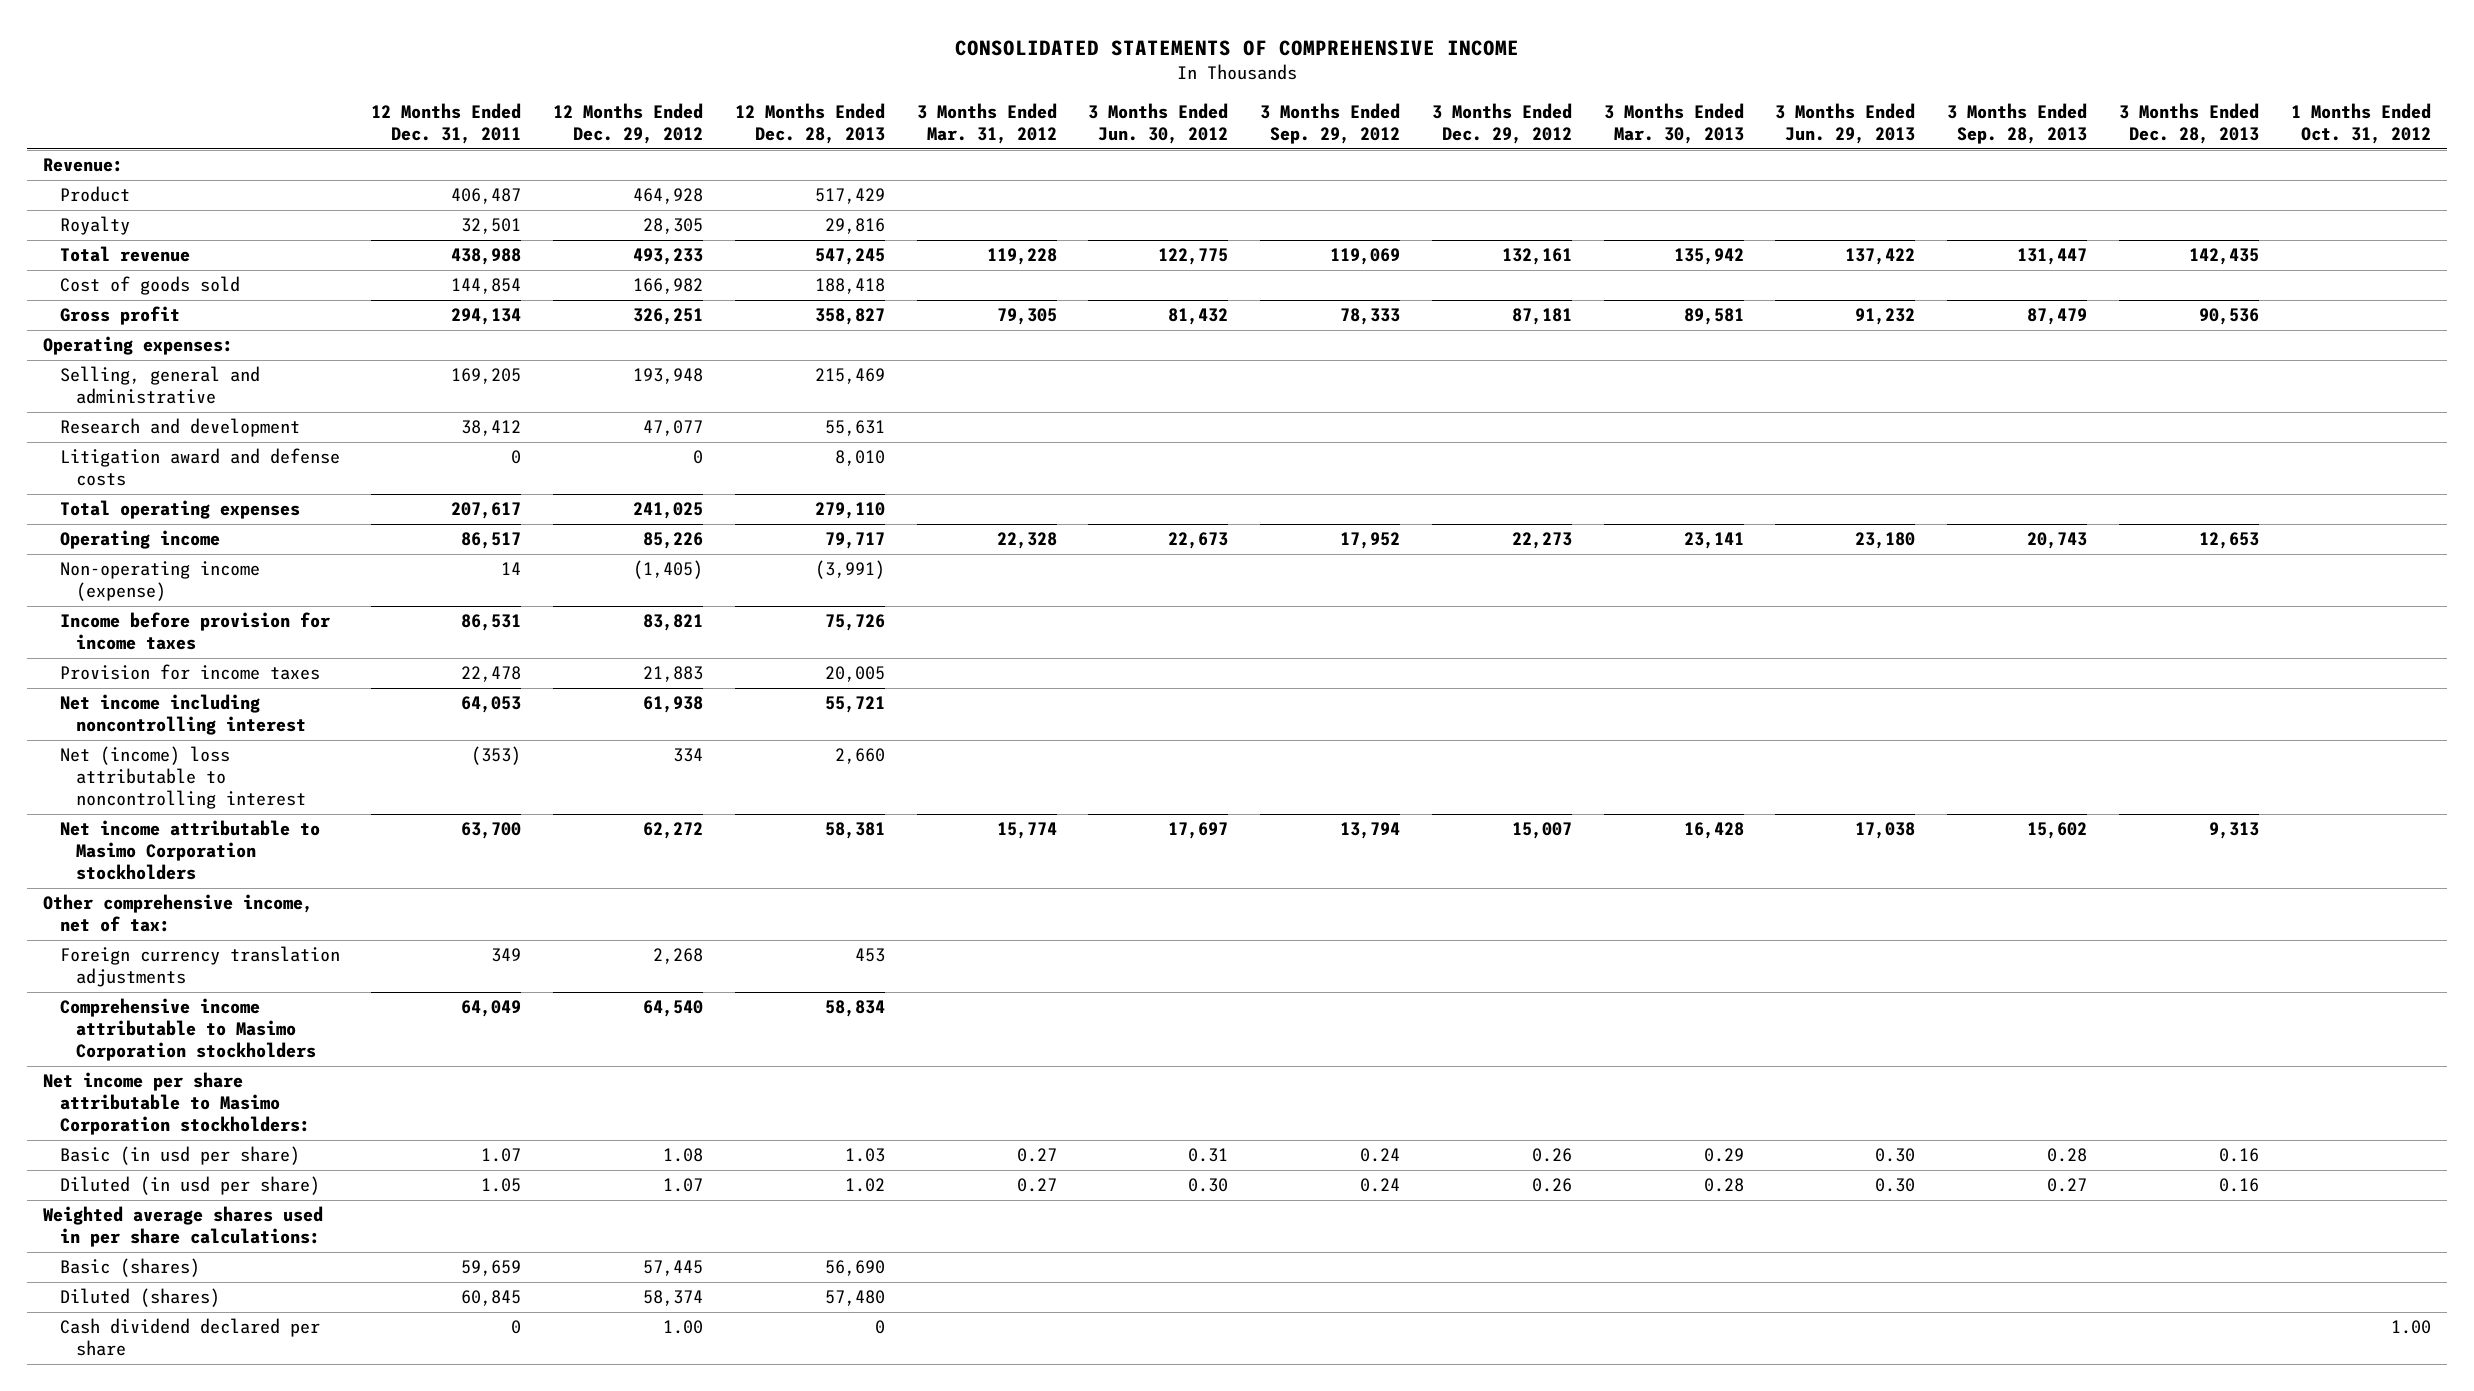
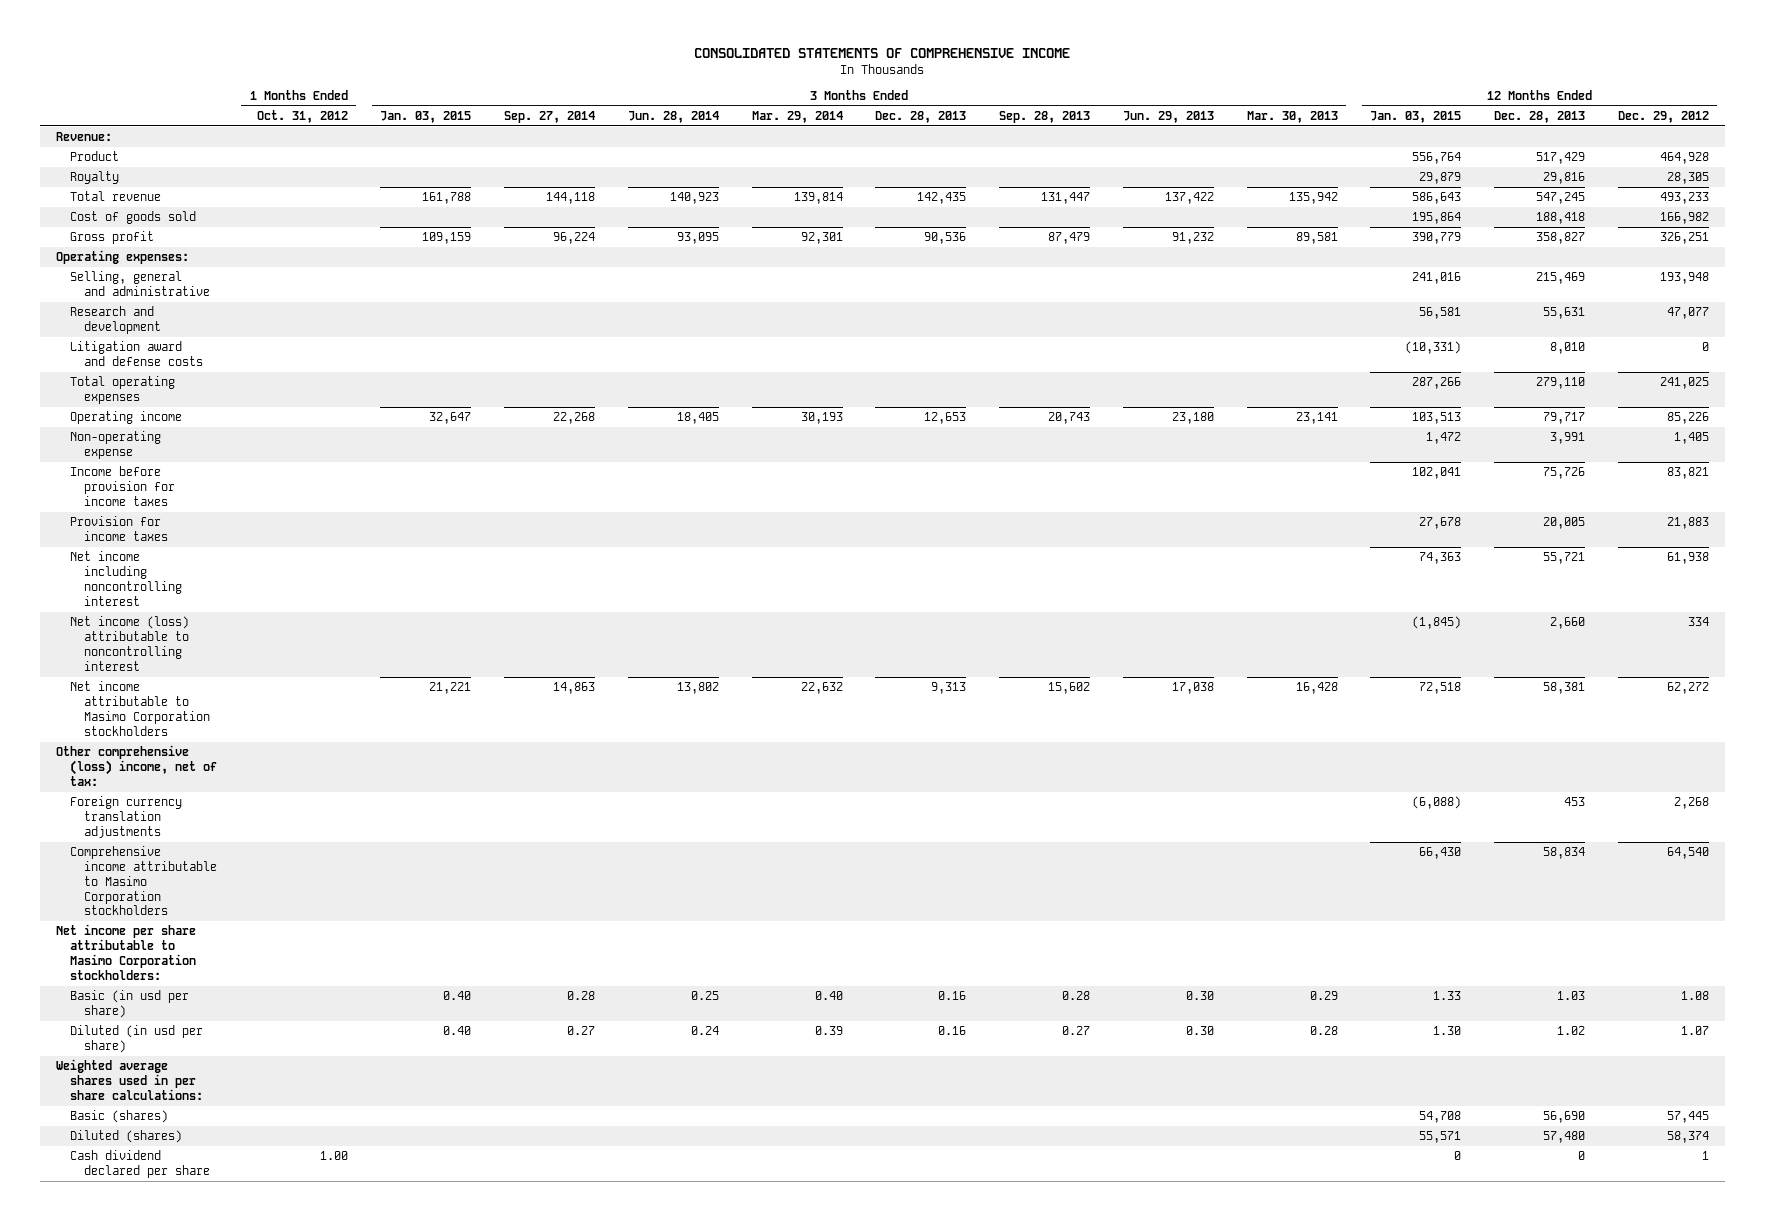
- | 12 Months Ended Dec. 31, 2011 | 12 Months Ended Dec. 29, 2012 | 12 Months Ended Dec. 28, 2013 | 3 Months Ended Mar. 31, 2012 | 3 Months Ended Jun. 30, 2012 | 3 Months Ended Sep. 29, 2012 | 3 Months Ended Dec. 29, 2012 | 3 Months Ended Mar. 30, 2013 | 3 Months Ended Jun. 29, 2013 | 3 Months Ended Sep. 28, 2013 | 3 Months Ended Dec. 28, 2013 | 1 Months Ended Oct. 31, 2012
+ | 1 Months Ended Oct. 31, 2012 | 3 Months Ended Jan. 03, 2015 | 3 Months Ended Sep. 27, 2014 | 3 Months Ended Jun. 28, 2014 | 3 Months Ended Mar. 29, 2014 | 3 Months Ended Dec. 28, 2013 | 3 Months Ended Sep. 28, 2013 | 3 Months Ended Jun. 29, 2013 | 3 Months Ended Mar. 30, 2013 | 12 Months Ended Jan. 03, 2015 | 12 Months Ended Dec. 28, 2013 | 12 Months Ended Dec. 29, 2012
- Non-operating income (expense) | 14 | (1,405) | (3,991) | | | | | | | | |
+ Non-operating expense | | | | | | | | | | 1,472 | 3,991 | 1,405
- Net (income) loss attributable to noncontrolling interest | (353) | 334 | 2,660 | | | | | | | | |
+ Net income (loss) attributable to noncontrolling interest | | | | | | | | | | (1,845) | 2,660 | 334
- Other comprehensive income, net of tax:
+ Other comprehensive (loss) income, net of tax:
- Cash dividend declared per share | 0 | 1.00 | 0 | | | | | | | | | 1.00
+ Cash dividend declared per share | 1.00 | | | | | | | | | 0 | 0 | 1

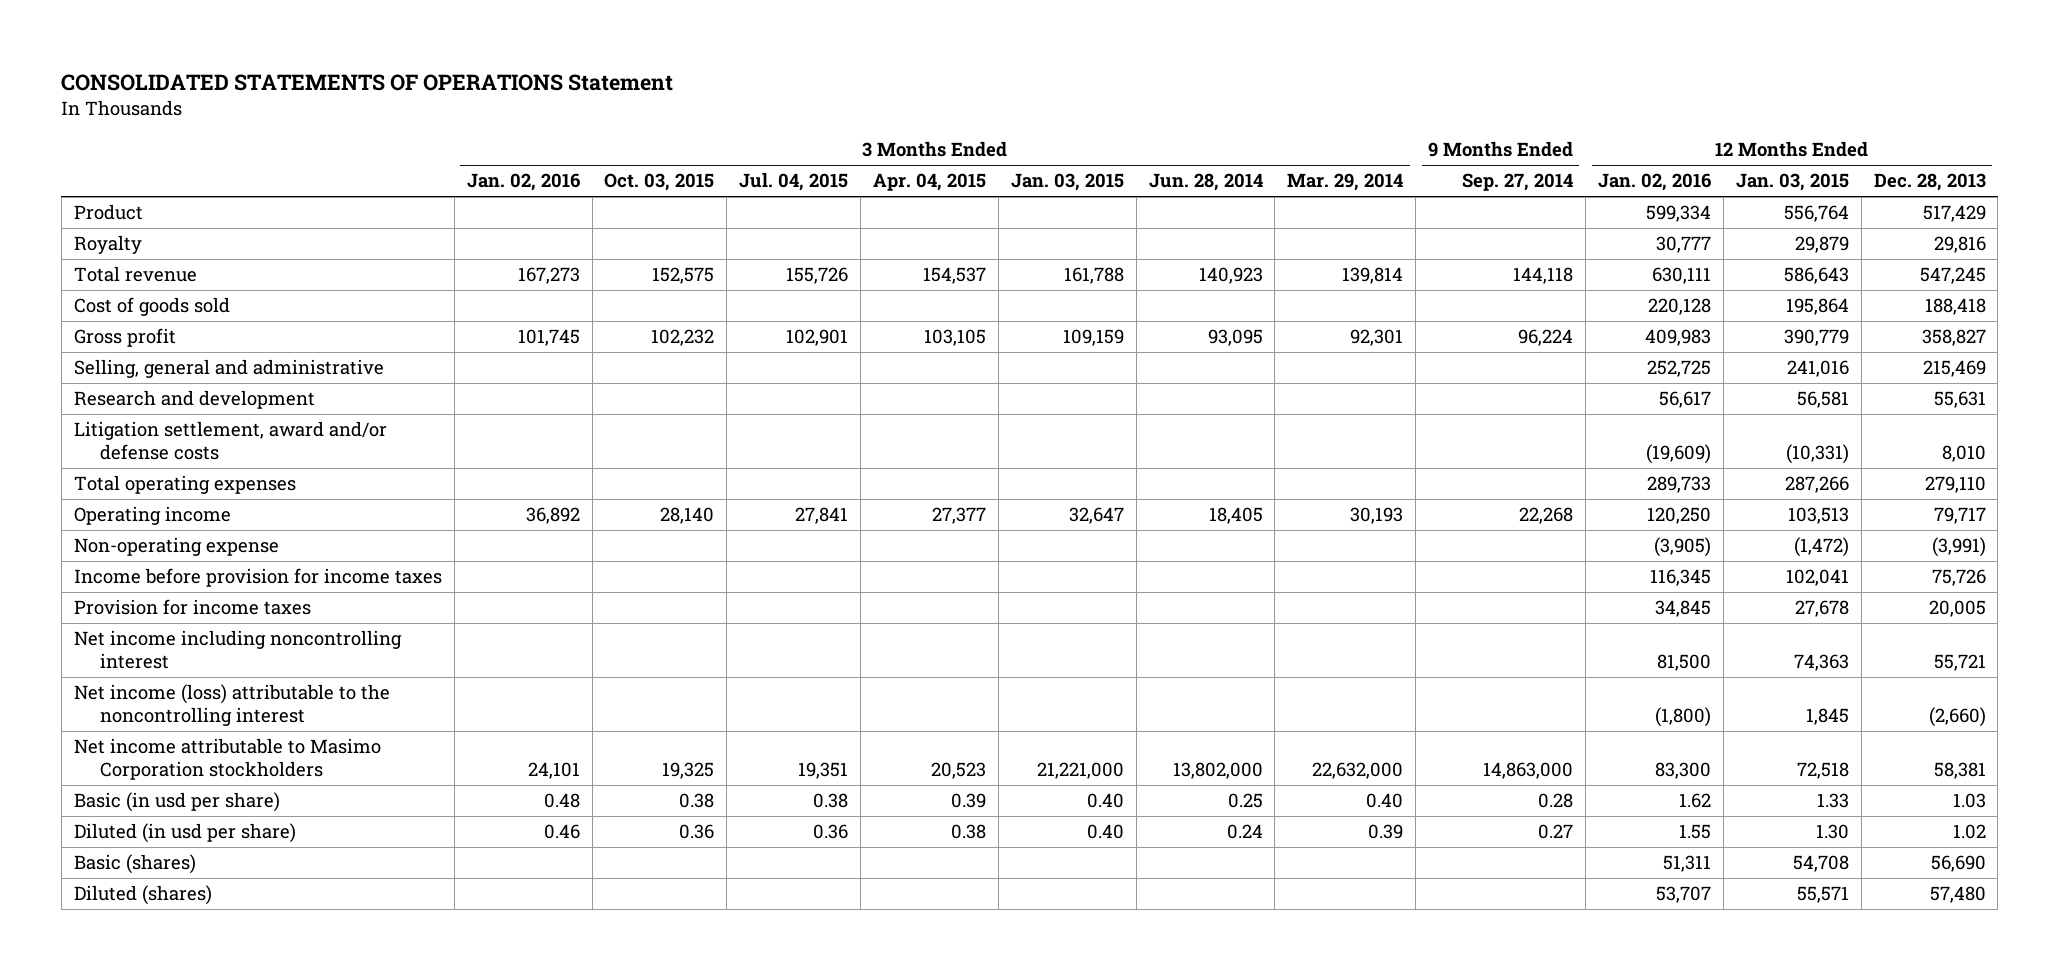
- CONSOLIDATED STATEMENTS OF COMPREHENSIVE INCOME
+ CONSOLIDATED STATEMENTS OF OPERATIONS Statement
- | 1 Months Ended Oct. 31, 2012 | 3 Months Ended Jan. 03, 2015 | 3 Months Ended Sep. 27, 2014 | 3 Months Ended Jun. 28, 2014 | 3 Months Ended Mar. 29, 2014 | 3 Months Ended Dec. 28, 2013 | 3 Months Ended Sep. 28, 2013 | 3 Months Ended Jun. 29, 2013 | 3 Months Ended Mar. 30, 2013 | 12 Months Ended Jan. 03, 2015 | 12 Months Ended Dec. 28, 2013 | 12 Months Ended Dec. 29, 2012
+ | 3 Months Ended Jan. 02, 2016 | 3 Months Ended Oct. 03, 2015 | 3 Months Ended Jul. 04, 2015 | 3 Months Ended Apr. 04, 2015 | 3 Months Ended Jan. 03, 2015 | 3 Months Ended Jun. 28, 2014 | 3 Months Ended Mar. 29, 2014 | 9 Months Ended Sep. 27, 2014 | 12 Months Ended Jan. 02, 2016 | 12 Months Ended Jan. 03, 2015 | 12 Months Ended Dec. 28, 2013
- Revenue:
- Operating expenses:
- Litigation award and defense costs | | | | | | | | | | (10,331) | 8,010 | 0
+ Litigation settlement, award and/or defense costs | | | | | | | | | (19,609) | (10,331) | 8,010
- Non-operating expense | | | | | | | | | | 1,472 | 3,991 | 1,405
+ Non-operating expense | | | | | | | | | (3,905) | (1,472) | (3,991)
- Net income (loss) attributable to noncontrolling interest | | | | | | | | | | (1,845) | 2,660 | 334
- Net income attributable to Masimo Corporation stockholders | | 21,221 | 14,863 | 13,802 | 22,632 | 9,313 | 15,602 | 17,038 | 16,428 | 72,518 | 58,381 | 62,272
- Other comprehensive (loss) income, net of tax:
- Foreign currency translation adjustments | | | | | | | | | | (6,088) | 453 | 2,268
- Comprehensive income attributable to Masimo Corporation stockholders | | | | | | | | | | 66,430 | 58,834 | 64,540
- Net income per share attributable to Masimo Corporation stockholders:
+ Net income (loss) attributable to the noncontrolling interest | | | | | | | | | (1,800) | 1,845 | (2,660)
+ Net income attributable to Masimo Corporation stockholders | 24,101 | 19,325 | 19,351 | 20,523 | 21,221,000 | 13,802,000 | 22,632,000 | 14,863,000 | 83,300 | 72,518 | 58,381
- Weighted average shares used in per share calculations:
- Cash dividend declared per share | 1.00 | | | | | | | | | 0 | 0 | 1

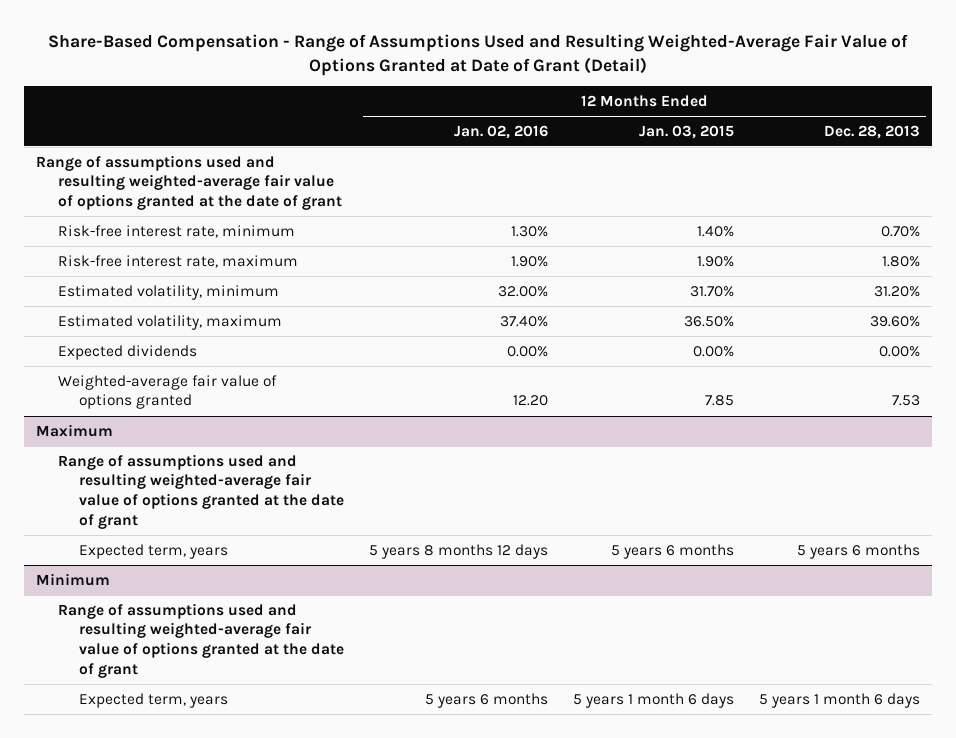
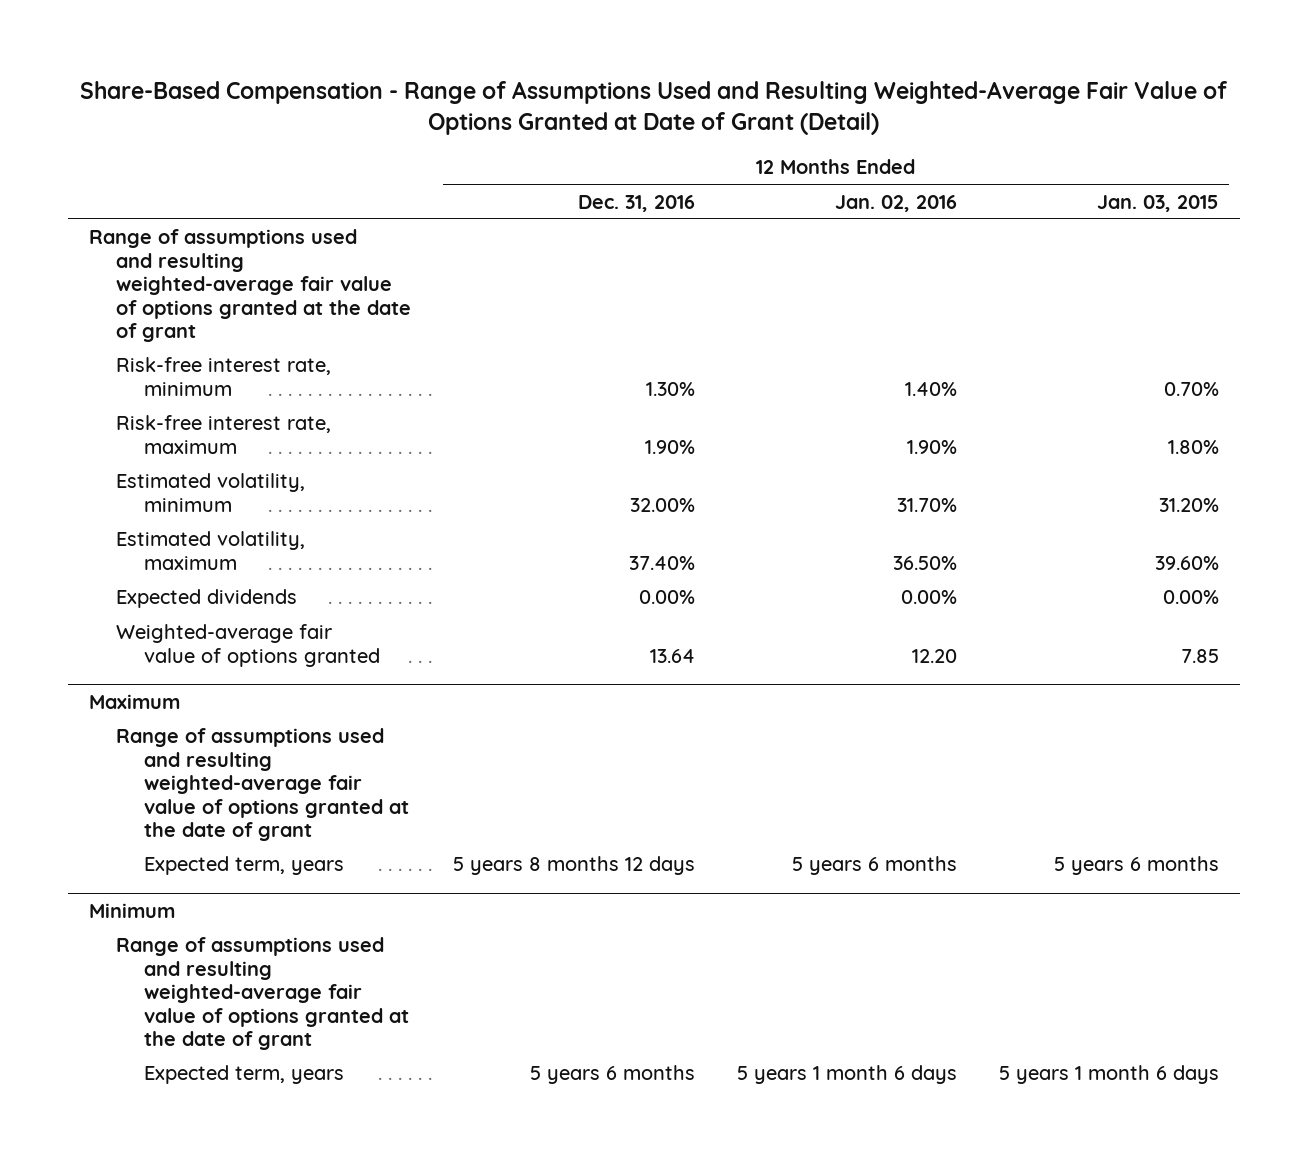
- | 12 Months Ended Jan. 02, 2016 | 12 Months Ended Jan. 03, 2015 | 12 Months Ended Dec. 28, 2013
+ | 12 Months Ended Dec. 31, 2016 | 12 Months Ended Jan. 02, 2016 | 12 Months Ended Jan. 03, 2015
- Risk-free interest rate, minimum | 1.30% | 1.40% | 0.70%
- Risk-free interest rate, maximum | 1.90% | 1.90% | 1.80%
- Estimated volatility, minimum | 32.00% | 31.70% | 31.20%
- Estimated volatility, maximum | 37.40% | 36.50% | 39.60%
+ Risk-free interest rate, minimum | 1.30% | 1.40% | 0.70%
+ Risk-free interest rate, maximum | 1.90% | 1.90% | 1.80%
+ Estimated volatility, minimum | 32.00% | 31.70% | 31.20%
+ Estimated volatility, maximum | 37.40% | 36.50% | 39.60%
@ Maximum
- Expected term, years | 5 years 8 months 12 days | 5 years 6 months | 5 years 6 months
+ Expected term, years | 5 years 8 months 12 days | 5 years 6 months | 5 years 6 months
@ Minimum
- Expected term, years | 5 years 6 months | 5 years 1 month 6 days | 5 years 1 month 6 days
+ Expected term, years | 5 years 6 months | 5 years 1 month 6 days | 5 years 1 month 6 days

